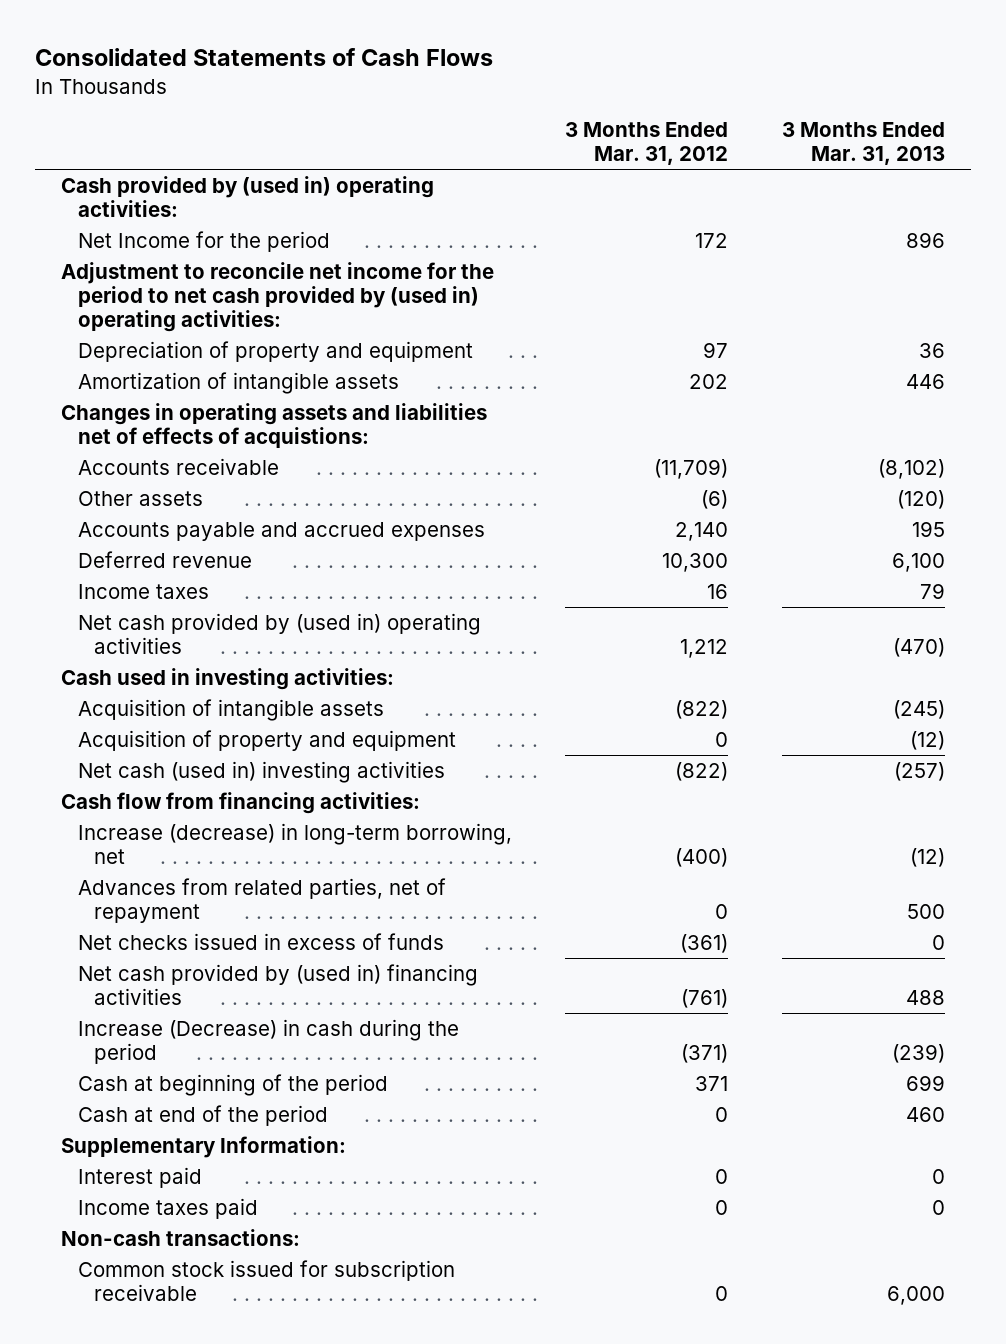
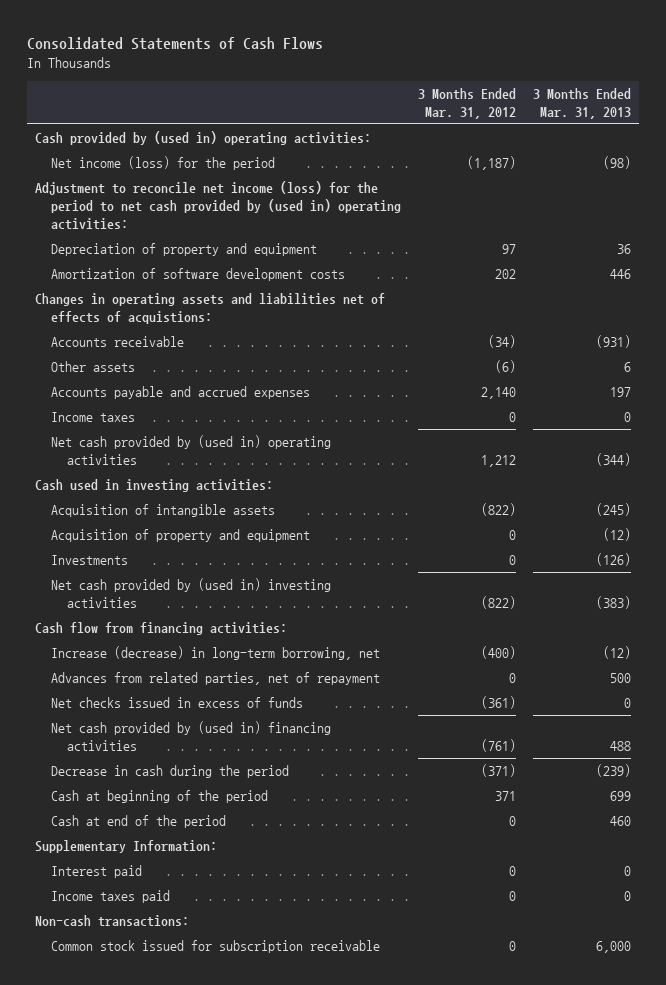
- Net Income for the period | 172 | 896
- Adjustment to reconcile net income for the period to net cash provided by (used in) operating activities:
+ Net income (loss) for the period | (1,187) | (98)
+ Adjustment to reconcile net income (loss) for the period to net cash provided by (used in) operating activities:
- Amortization of intangible assets | 202 | 446
+ Amortization of software development costs | 202 | 446
- Accounts receivable | (11,709) | (8,102)
- Other assets | (6) | (120)
- Accounts payable and accrued expenses | 2,140 | 195
- Deferred revenue | 10,300 | 6,100
- Income taxes | 16 | 79
- Net cash provided by (used in) operating activities | 1,212 | (470)
+ Accounts receivable | (34) | (931)
+ Other assets | (6) | 6
+ Accounts payable and accrued expenses | 2,140 | 197
+ Income taxes | 0 | 0
+ Net cash provided by (used in) operating activities | 1,212 | (344)
- Net cash (used in) investing activities | (822) | (257)
+ Investments | 0 | (126)
+ Net cash provided by (used in) investing activities | (822) | (383)
- Increase (Decrease) in cash during the period | (371) | (239)
+ Decrease in cash during the period | (371) | (239)

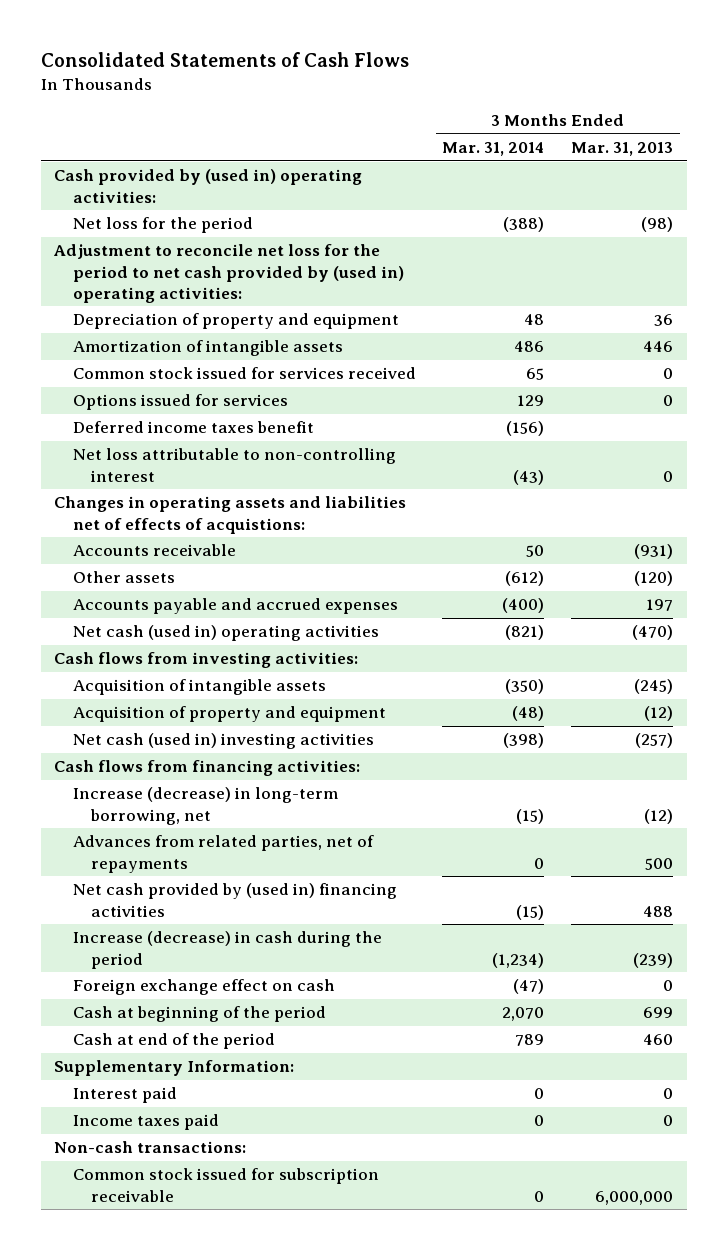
- | 3 Months Ended Mar. 31, 2012 | 3 Months Ended Mar. 31, 2013
+ | 3 Months Ended Mar. 31, 2014 | 3 Months Ended Mar. 31, 2013
- Net income (loss) for the period | (1,187) | (98)
- Adjustment to reconcile net income (loss) for the period to net cash provided by (used in) operating activities:
+ Net loss for the period | (388) | (98)
+ Adjustment to reconcile net loss for the period to net cash provided by (used in) operating activities:
- Amortization of software development costs | 202 | 446
+ Amortization of intangible assets | 486 | 446
+ Common stock issued for services received | 65 | 0
+ Options issued for services | 129 | 0
+ Deferred income taxes benefit | (156) |
+ Net loss attributable to non-controlling interest | (43) | 0
- Other assets | (6) | 6
+ Other assets | (612) | (120)
- Income taxes | 0 | 0
- Net cash provided by (used in) operating activities | 1,212 | (344)
- Cash used in investing activities:
+ Net cash (used in) operating activities | (821) | (470)
+ Cash flows from investing activities:
- Investments | 0 | (126)
- Net cash provided by (used in) investing activities | (822) | (383)
- Cash flow from financing activities:
+ Net cash (used in) investing activities | (398) | (257)
+ Cash flows from financing activities:
- Advances from related parties, net of repayment | 0 | 500
- Net checks issued in excess of funds | (361) | 0
+ Advances from related parties, net of repayments | 0 | 500
- Decrease in cash during the period | (371) | (239)
+ Increase (decrease) in cash during the period | (1,234) | (239)
+ Foreign exchange effect on cash | (47) | 0
- Common stock issued for subscription receivable | 0 | 6,000
+ Common stock issued for subscription receivable | 0 | 6,000,000

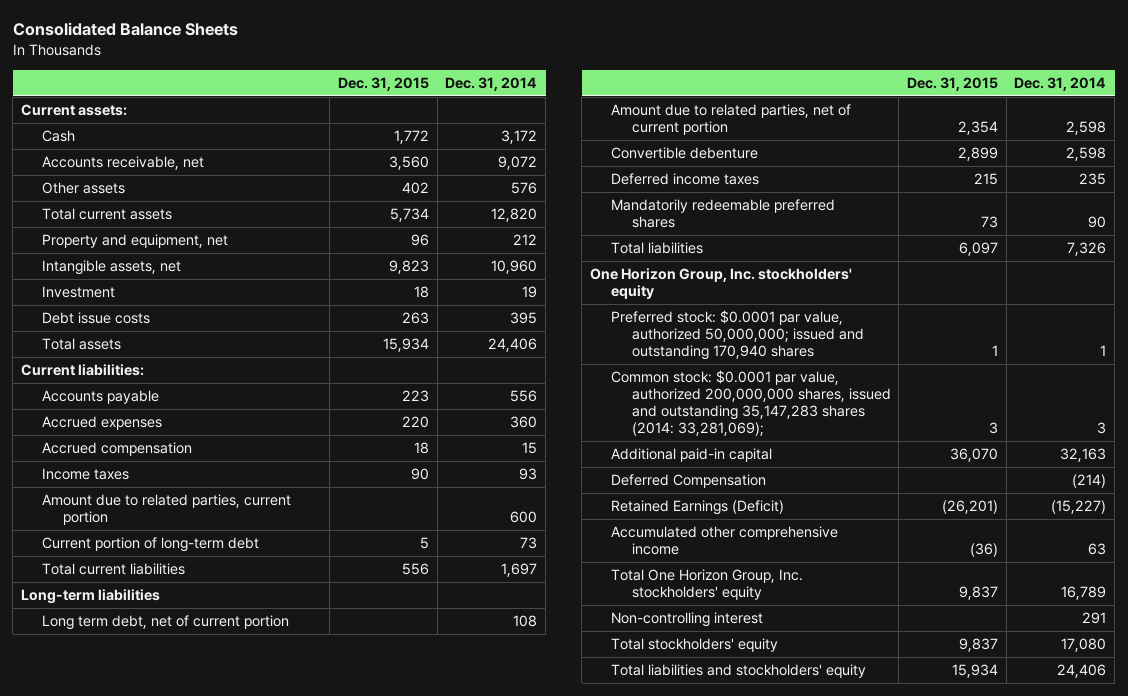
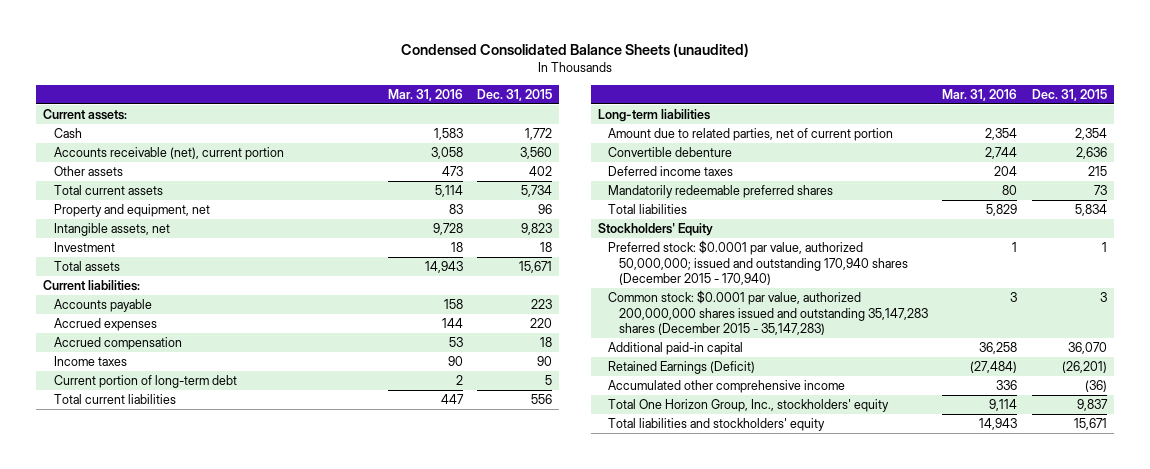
- Consolidated Balance Sheets
+ Condensed Consolidated Balance Sheets (unaudited)
- | Dec. 31, 2015 | Dec. 31, 2014
+ | Mar. 31, 2016 | Dec. 31, 2015
- Accounts receivable, net | 3,560 | 9,072
+ Accounts receivable (net), current portion | 3,058 | 3,560
- Debt issue costs | 263 | 395
- Total assets | 15,934 | 24,406
+ Total assets | 14,943 | 15,671
- Amount due to related parties, current portion | | 600
- Long term debt, net of current portion | | 108
- Convertible debenture | 2,899 | 2,598
+ Convertible debenture | 2,744 | 2,636
- Total liabilities | 6,097 | 7,326
- One Horizon Group, Inc. stockholders' equity
- Preferred stock: $0.0001 par value, authorized 50,000,000; issued and outstanding 170,940 shares | 1 | 1
- Common stock: $0.0001 par value, authorized 200,000,000 shares, issued and outstanding 35,147,283 shares (2014: 33,281,069); | 3 | 3
+ Total liabilities | 5,829 | 5,834
+ Stockholders' Equity
+ Preferred stock: $0.0001 par value, authorized 50,000,000; issued and outstanding 170,940 shares (December 2015 - 170,940) | 1 | 1
+ Common stock: $0.0001 par value, authorized 200,000,000 shares issued and outstanding 35,147,283 shares (December 2015 - 35,147,283) | 3 | 3
- Deferred Compensation | | (214)
- Total One Horizon Group, Inc. stockholders' equity | 9,837 | 16,789
- Non-controlling interest | | 291
- Total stockholders' equity | 9,837 | 17,080
- Total liabilities and stockholders' equity | 15,934 | 24,406
+ Total One Horizon Group, Inc., stockholders' equity | 9,114 | 9,837
+ Total liabilities and stockholders' equity | 14,943 | 15,671

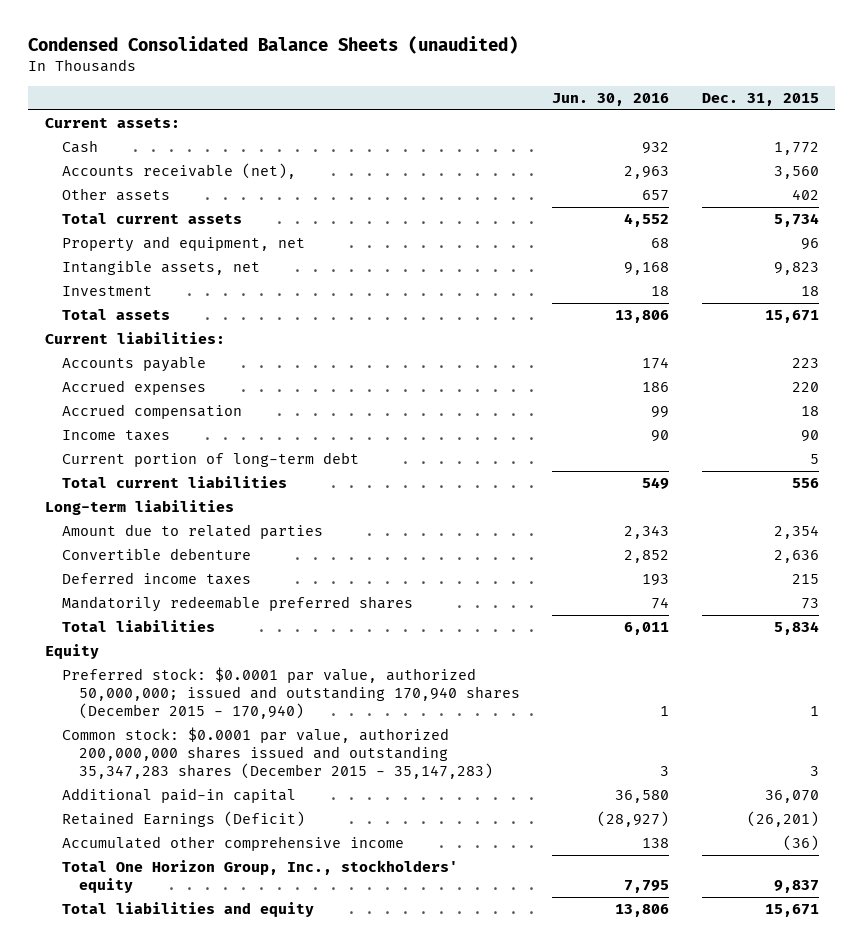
- | Mar. 31, 2016 | Dec. 31, 2015
+ | Jun. 30, 2016 | Dec. 31, 2015
- Accounts receivable (net), current portion | 3,058 | 3,560
+ Accounts receivable (net), | 2,963 | 3,560
- Amount due to related parties, net of current portion | 2,354 | 2,354
+ Amount due to related parties | 2,343 | 2,354
- Stockholders' Equity
+ Equity
- Common stock: $0.0001 par value, authorized 200,000,000 shares issued and outstanding 35,147,283 shares (December 2015 - 35,147,283) | 3 | 3
+ Common stock: $0.0001 par value, authorized 200,000,000 shares issued and outstanding 35,347,283 shares (December 2015 - 35,147,283) | 3 | 3
- Total liabilities and stockholders' equity | 14,943 | 15,671
+ Total liabilities and equity | 13,806 | 15,671

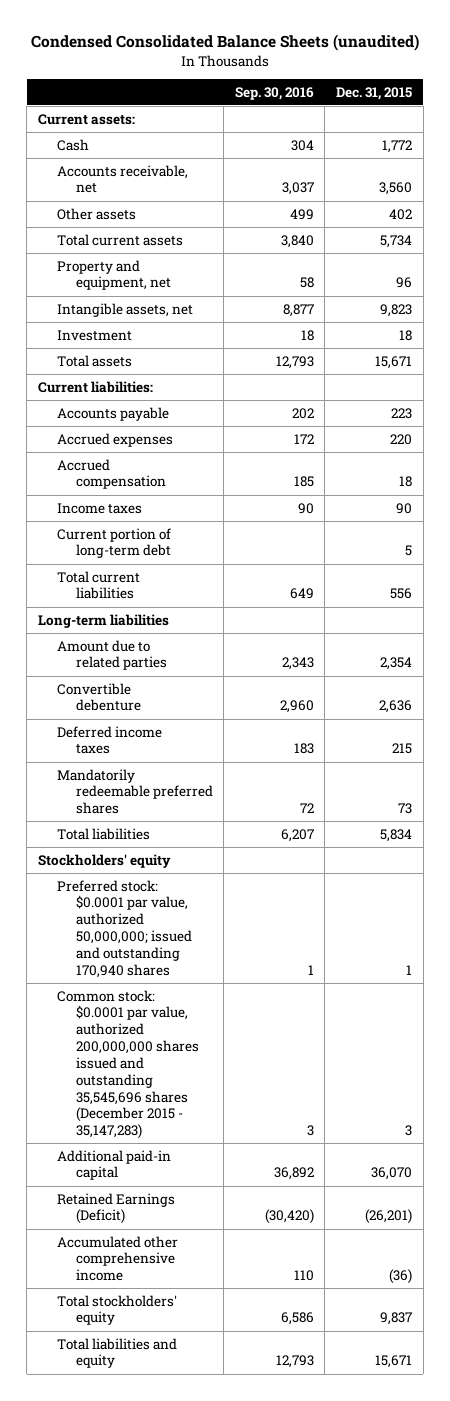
- | Jun. 30, 2016 | Dec. 31, 2015
+ | Sep. 30, 2016 | Dec. 31, 2015
- Accounts receivable (net), | 2,963 | 3,560
+ Accounts receivable, net | 3,037 | 3,560
- Equity
- Preferred stock: $0.0001 par value, authorized 50,000,000; issued and outstanding 170,940 shares (December 2015 - 170,940) | 1 | 1
- Common stock: $0.0001 par value, authorized 200,000,000 shares issued and outstanding 35,347,283 shares (December 2015 - 35,147,283) | 3 | 3
+ Stockholders' equity
+ Preferred stock: $0.0001 par value, authorized 50,000,000; issued and outstanding 170,940 shares | 1 | 1
+ Common stock: $0.0001 par value, authorized 200,000,000 shares issued and outstanding 35,545,696 shares (December 2015 - 35,147,283) | 3 | 3
- Total One Horizon Group, Inc., stockholders' equity | 7,795 | 9,837
+ Total stockholders' equity | 6,586 | 9,837

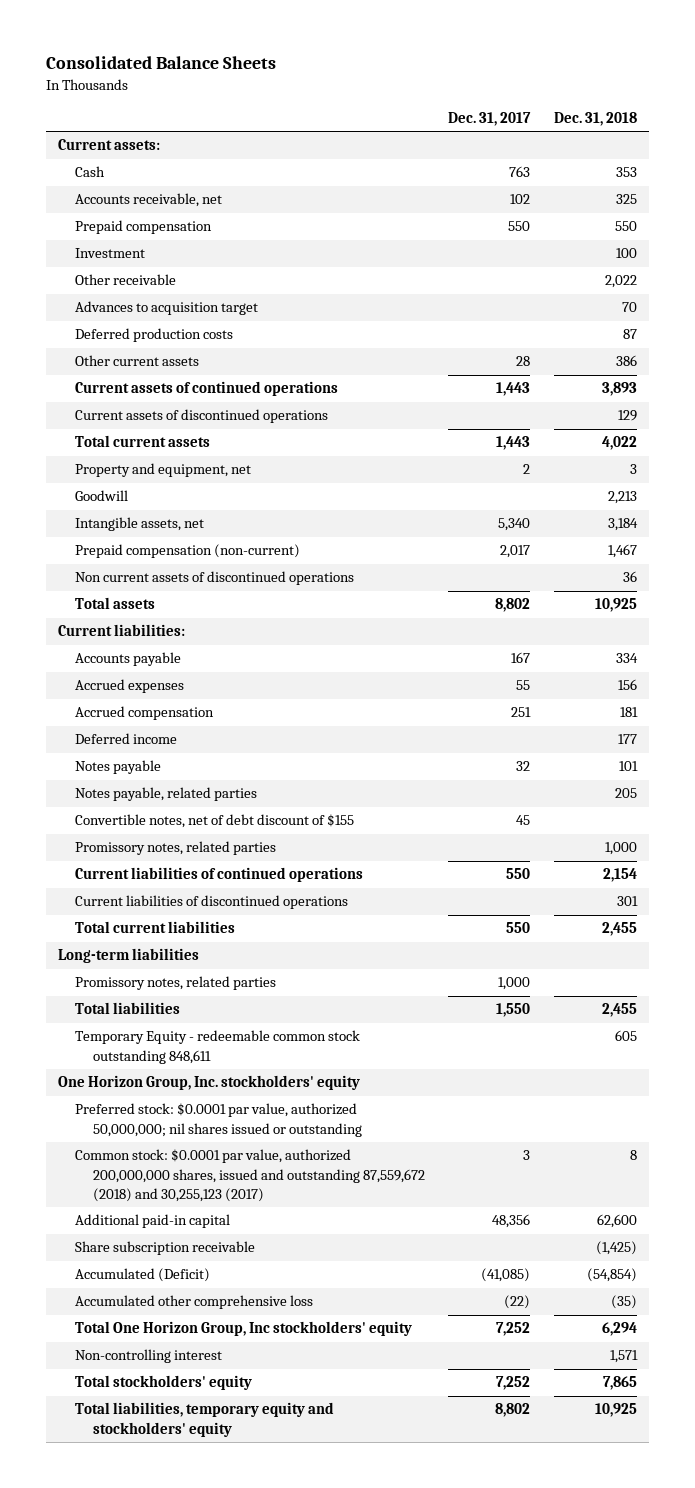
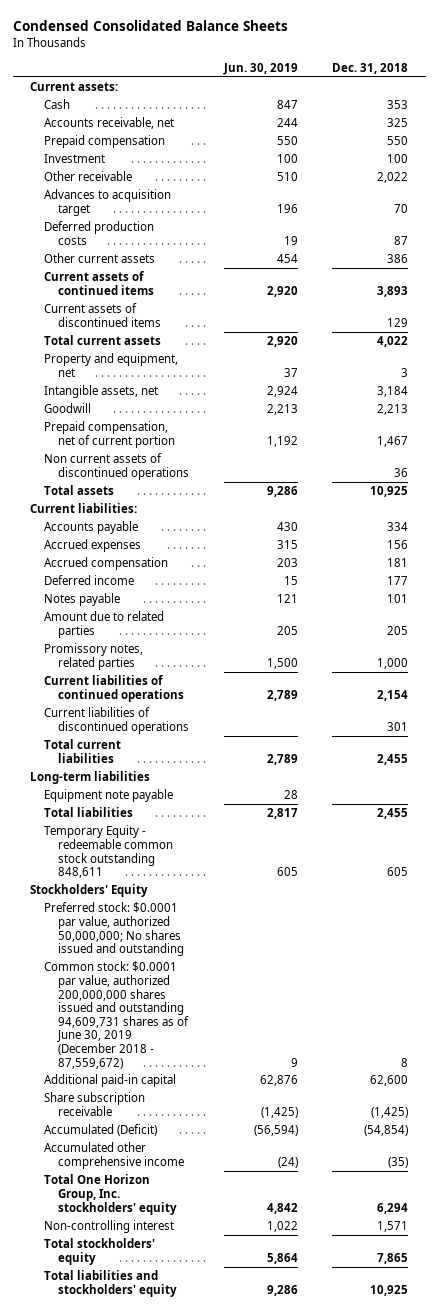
- Consolidated Balance Sheets
+ Condensed Consolidated Balance Sheets
- | Dec. 31, 2017 | Dec. 31, 2018
+ | Jun. 30, 2019 | Dec. 31, 2018
- Current assets of continued operations | 1,443 | 3,893
- Current assets of discontinued operations | | 129
+ Current assets of continued items | 2,920 | 3,893
+ Current assets of discontinued items | | 129
- Prepaid compensation (non-current) | 2,017 | 1,467
moved down: Goodwill | 2,213 | 2,213
+ Prepaid compensation, net of current portion | 1,192 | 1,467
- Notes payable, related parties | | 205
- Convertible notes, net of debt discount of $155 | 45 |
+ Amount due to related parties | 205 | 205
- Promissory notes, related parties | 1,000 |
+ Equipment note payable | 28 |
- One Horizon Group, Inc. stockholders' equity
- Preferred stock: $0.0001 par value, authorized 50,000,000; nil shares issued or outstanding
- Common stock: $0.0001 par value, authorized 200,000,000 shares, issued and outstanding 87,559,672 (2018) and 30,255,123 (2017) | 3 | 8
+ Stockholders' Equity
+ Preferred stock: $0.0001 par value, authorized 50,000,000; No shares issued and outstanding
+ Common stock: $0.0001 par value, authorized 200,000,000 shares issued and outstanding 94,609,731 shares as of June 30, 2019 (December 2018 - 87,559,672) | 9 | 8
- Accumulated other comprehensive loss | (22) | (35)
- Total One Horizon Group, Inc stockholders' equity | 7,252 | 6,294
+ Accumulated other comprehensive income | (24) | (35)
+ Total One Horizon Group, Inc. stockholders' equity | 4,842 | 6,294
- Total liabilities, temporary equity and stockholders' equity | 8,802 | 10,925
+ Total liabilities and stockholders' equity | 9,286 | 10,925

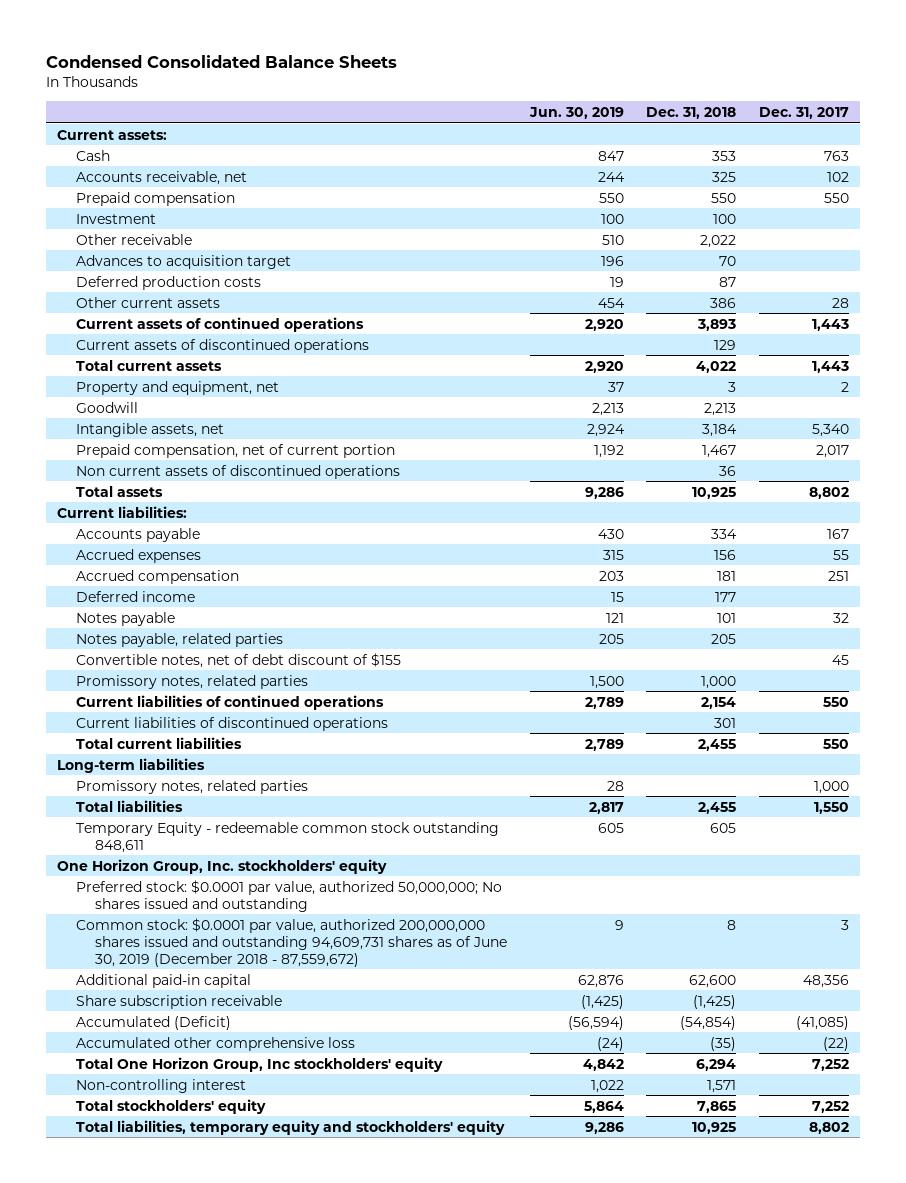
- | Jun. 30, 2019 | Dec. 31, 2018
+ | Jun. 30, 2019 | Dec. 31, 2018 | Dec. 31, 2017
- Current assets of continued items | 2,920 | 3,893
- Current assets of discontinued items | | 129
+ Current assets of continued operations | 2,920 | 3,893 | 1,443
+ Current assets of discontinued operations | | 129 |
moved down: Intangible assets, net | 2,924 | 3,184 | 5,340
- Amount due to related parties | 205 | 205
+ Notes payable, related parties | 205 | 205 |
+ Convertible notes, net of debt discount of $155 | | | 45
- Equipment note payable | 28 |
+ Promissory notes, related parties | 28 | | 1,000
- Stockholders' Equity
+ One Horizon Group, Inc. stockholders' equity
- Accumulated other comprehensive income | (24) | (35)
- Total One Horizon Group, Inc. stockholders' equity | 4,842 | 6,294
+ Accumulated other comprehensive loss | (24) | (35) | (22)
+ Total One Horizon Group, Inc stockholders' equity | 4,842 | 6,294 | 7,252
- Total liabilities and stockholders' equity | 9,286 | 10,925
+ Total liabilities, temporary equity and stockholders' equity | 9,286 | 10,925 | 8,802

